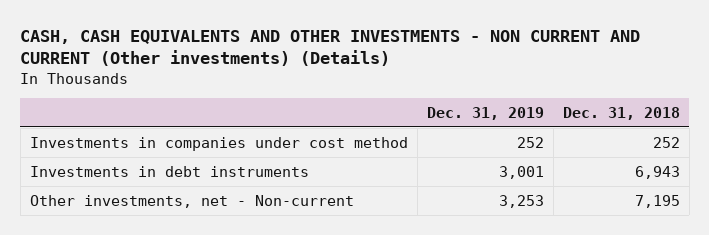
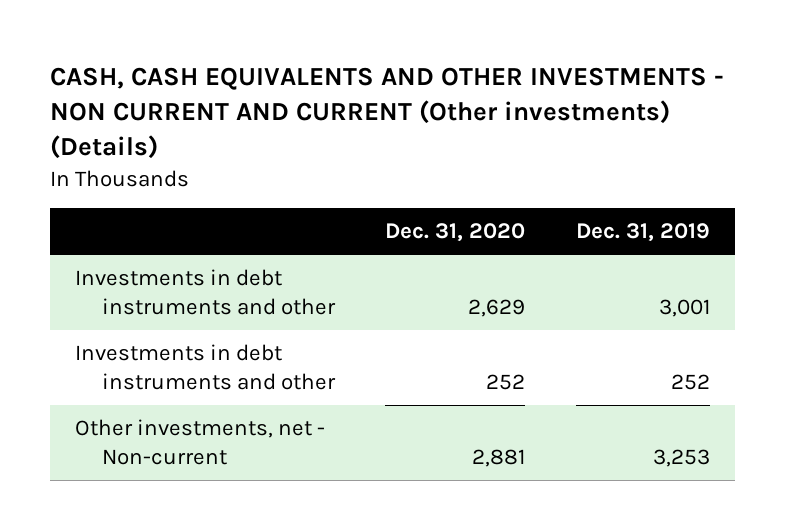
- | Dec. 31, 2019 | Dec. 31, 2018
+ | Dec. 31, 2020 | Dec. 31, 2019
- Investments in companies under cost method | 252 | 252
- Investments in debt instruments | 3,001 | 6,943
+ Investments in debt instruments and other | 2,629 | 3,001
+ Investments in debt instruments and other | 252 | 252

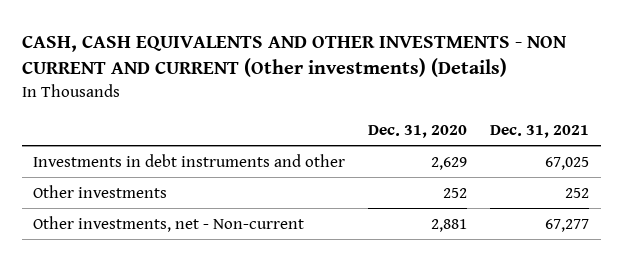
- | Dec. 31, 2020 | Dec. 31, 2019
+ | Dec. 31, 2020 | Dec. 31, 2021
- Investments in debt instruments and other | 252 | 252
+ Other investments | 252 | 252

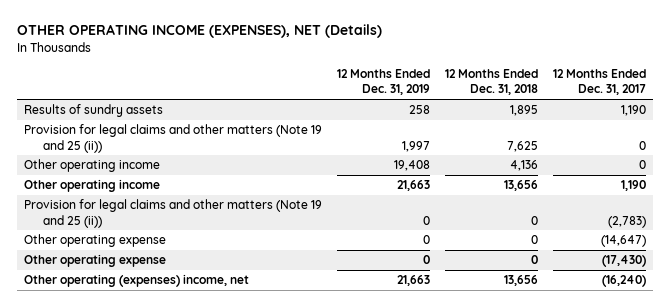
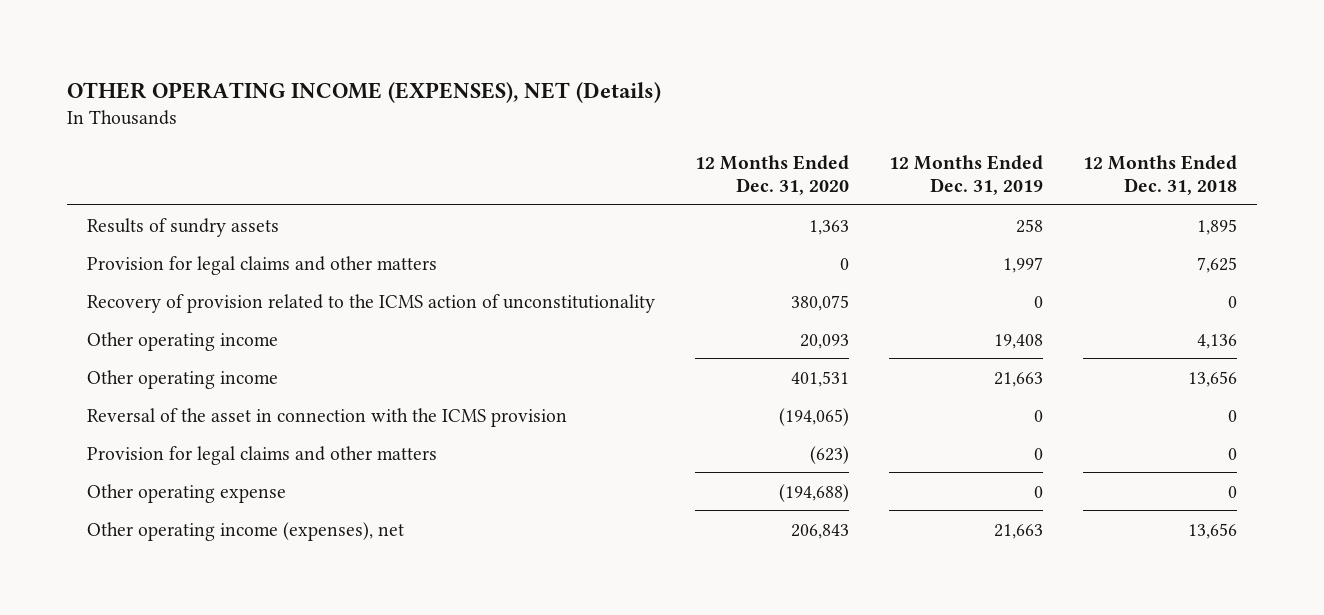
- | 12 Months Ended Dec. 31, 2019 | 12 Months Ended Dec. 31, 2018 | 12 Months Ended Dec. 31, 2017
+ | 12 Months Ended Dec. 31, 2020 | 12 Months Ended Dec. 31, 2019 | 12 Months Ended Dec. 31, 2018
- Provision for legal claims and other matters (Note 19 and 25 (ii)) | 1,997 | 7,625 | 0
+ Provision for legal claims and other matters | 0 | 1,997 | 7,625
+ Recovery of provision related to the ICMS action of unconstitutionality | 380,075 | 0 | 0
- Provision for legal claims and other matters (Note 19 and 25 (ii)) | 0 | 0 | (2,783)
- Other operating expense | 0 | 0 | (14,647)
+ Reversal of the asset in connection with the ICMS provision | (194,065) | 0 | 0
+ Provision for legal claims and other matters | (623) | 0 | 0
- Other operating (expenses) income, net | 21,663 | 13,656 | (16,240)
+ Other operating income (expenses), net | 206,843 | 21,663 | 13,656

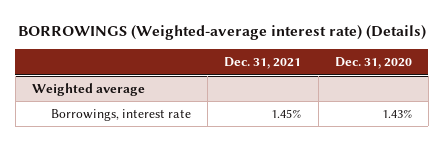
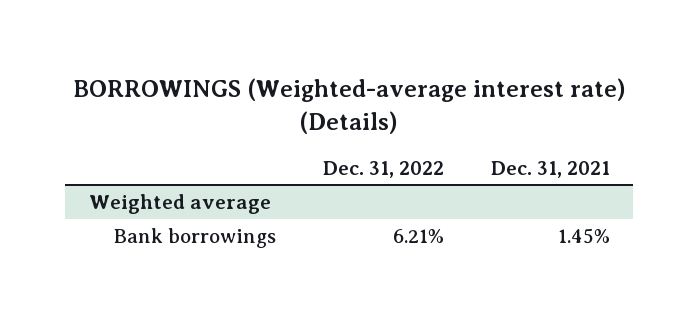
- | Dec. 31, 2021 | Dec. 31, 2020
+ | Dec. 31, 2022 | Dec. 31, 2021
@ Weighted average
- Borrowings, interest rate | 1.45% | 1.43%
+ Bank borrowings | 6.21% | 1.45%

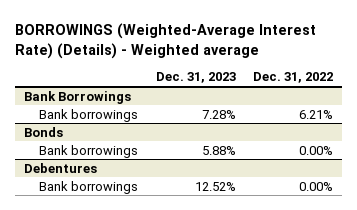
- BORROWINGS (Weighted-average interest rate) (Details)
+ BORROWINGS (Weighted-Average Interest Rate) (Details) - Weighted average
- | Dec. 31, 2022 | Dec. 31, 2021
+ | Dec. 31, 2023 | Dec. 31, 2022
- Weighted average
+ Bank Borrowings
+ Bonds
+ Bank borrowings | 5.88% | 0.00%
+ Debentures
+ Bank borrowings | 12.52% | 0.00%

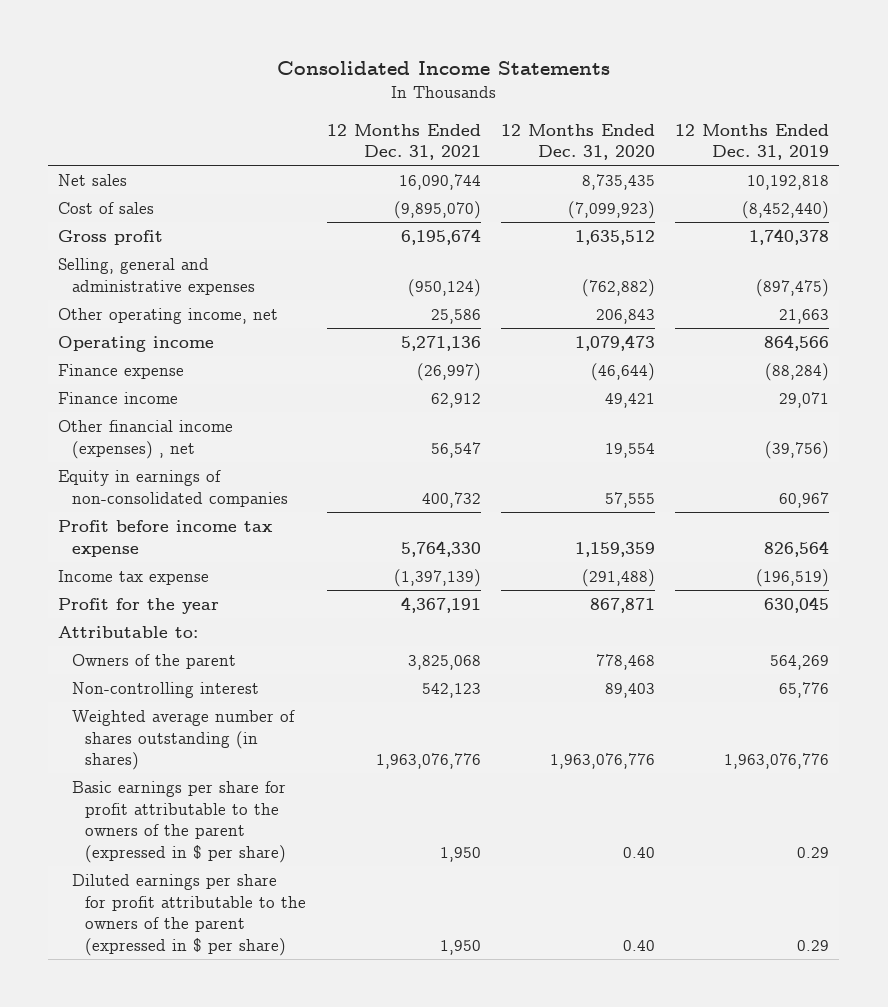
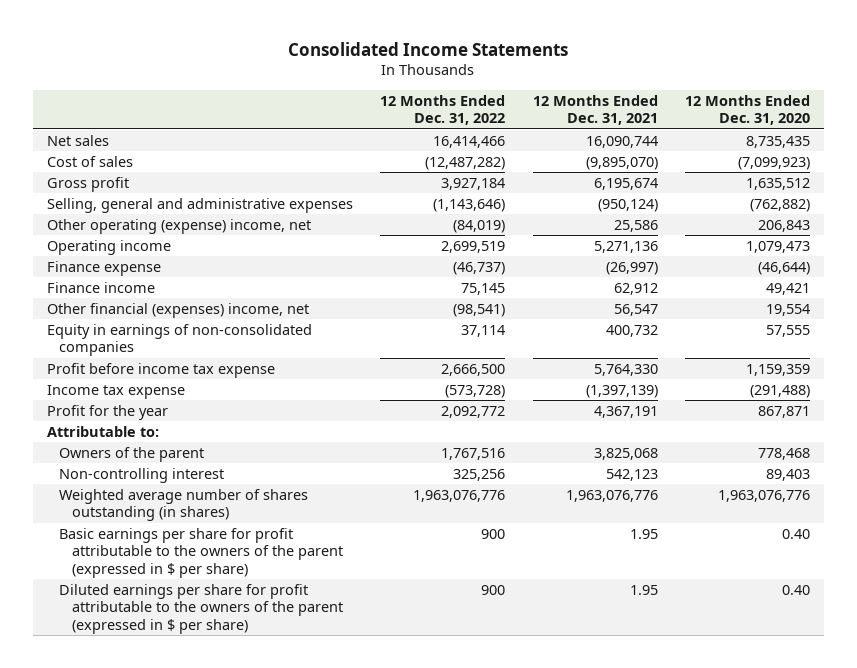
- | 12 Months Ended Dec. 31, 2021 | 12 Months Ended Dec. 31, 2020 | 12 Months Ended Dec. 31, 2019
+ | 12 Months Ended Dec. 31, 2022 | 12 Months Ended Dec. 31, 2021 | 12 Months Ended Dec. 31, 2020
- Other operating income, net | 25,586 | 206,843 | 21,663
+ Other operating (expense) income, net | (84,019) | 25,586 | 206,843
- Other financial income (expenses) , net | 56,547 | 19,554 | (39,756)
+ Other financial (expenses) income, net | (98,541) | 56,547 | 19,554
- Basic earnings per share for profit attributable to the owners of the parent (expressed in $ per share) | 1,950 | 0.40 | 0.29
- Diluted earnings per share for profit attributable to the owners of the parent (expressed in $ per share) | 1,950 | 0.40 | 0.29
+ Basic earnings per share for profit attributable to the owners of the parent (expressed in $ per share) | 900 | 1.95 | 0.40
+ Diluted earnings per share for profit attributable to the owners of the parent (expressed in $ per share) | 900 | 1.95 | 0.40

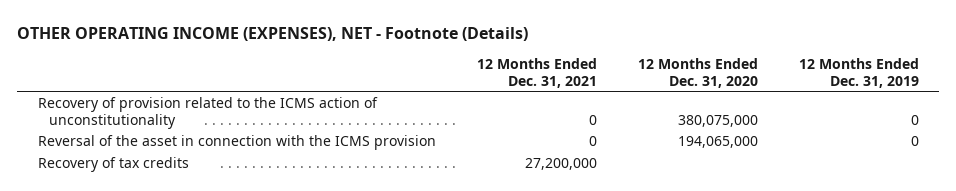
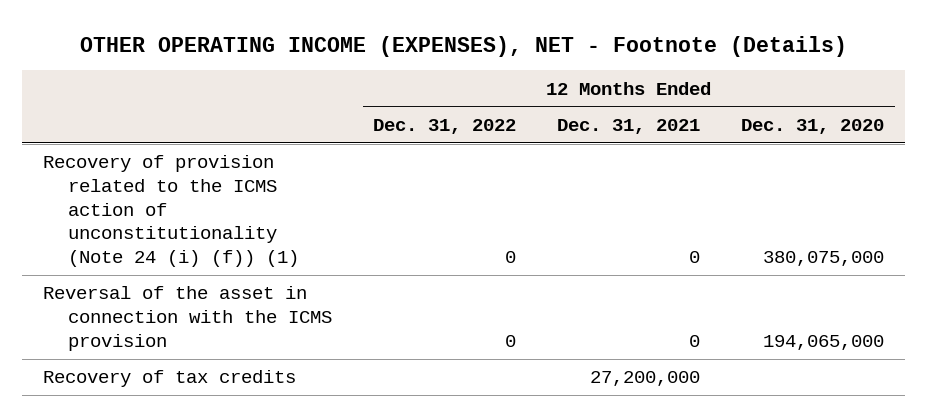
- | 12 Months Ended Dec. 31, 2021 | 12 Months Ended Dec. 31, 2020 | 12 Months Ended Dec. 31, 2019
+ | 12 Months Ended Dec. 31, 2022 | 12 Months Ended Dec. 31, 2021 | 12 Months Ended Dec. 31, 2020
- Recovery of provision related to the ICMS action of unconstitutionality | 0 | 380,075,000 | 0
+ Recovery of provision related to the ICMS action of unconstitutionality (Note 24 (i) (f)) (1) | 0 | 0 | 380,075,000

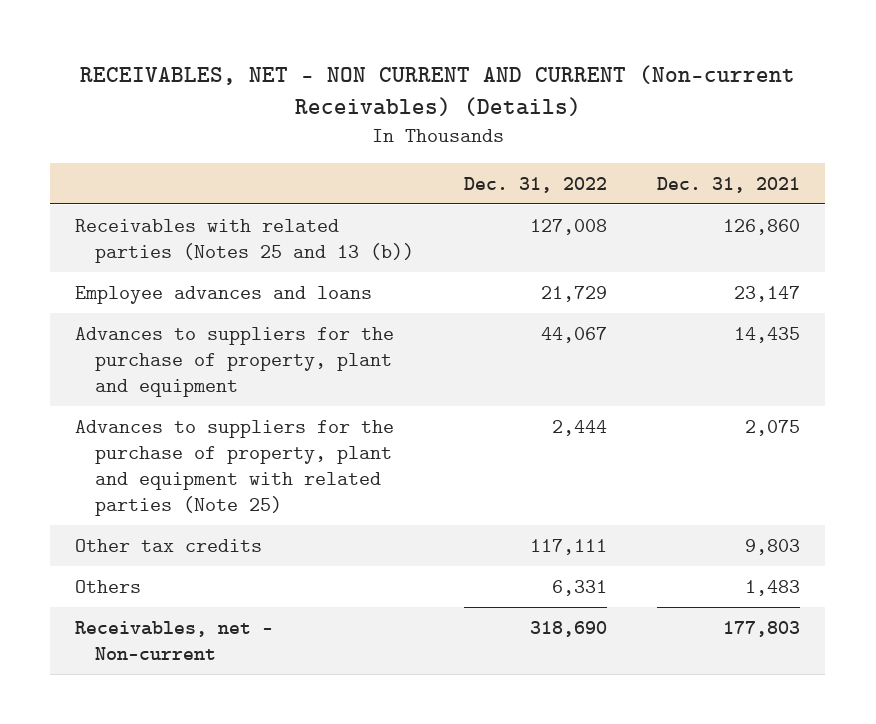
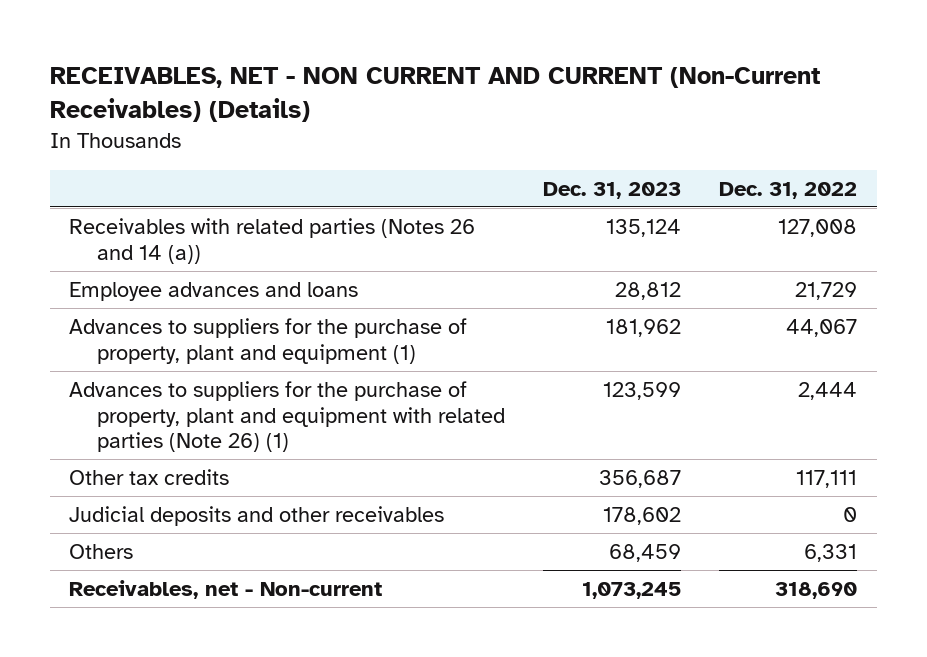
- RECEIVABLES, NET - NON CURRENT AND CURRENT (Non-current Receivables) (Details)
+ RECEIVABLES, NET - NON CURRENT AND CURRENT (Non-Current Receivables) (Details)
- | Dec. 31, 2022 | Dec. 31, 2021
+ | Dec. 31, 2023 | Dec. 31, 2022
- Receivables with related parties (Notes 25 and 13 (b)) | 127,008 | 126,860
+ Receivables with related parties (Notes 26 and 14 (a)) | 135,124 | 127,008
- Advances to suppliers for the purchase of property, plant and equipment | 44,067 | 14,435
- Advances to suppliers for the purchase of property, plant and equipment with related parties (Note 25) | 2,444 | 2,075
+ Advances to suppliers for the purchase of property, plant and equipment (1) | 181,962 | 44,067
+ Advances to suppliers for the purchase of property, plant and equipment with related parties (Note 26) (1) | 123,599 | 2,444
+ Judicial deposits and other receivables | 178,602 | 0

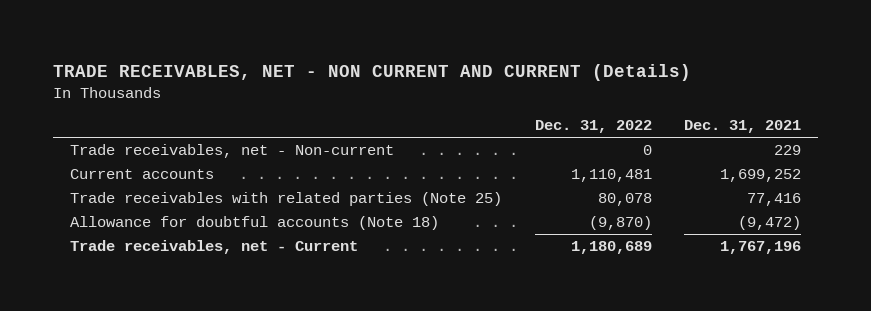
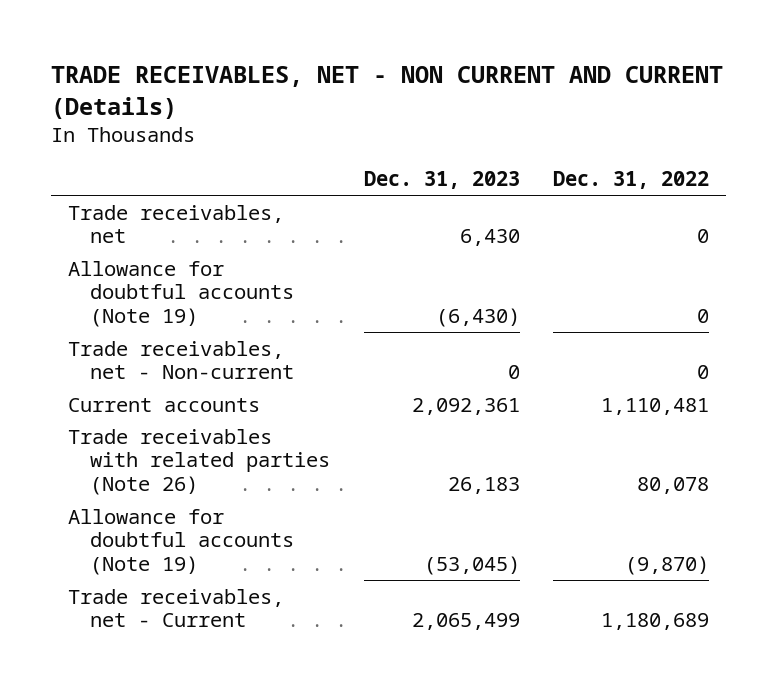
- | Dec. 31, 2022 | Dec. 31, 2021
+ | Dec. 31, 2023 | Dec. 31, 2022
+ Trade receivables, net | 6,430 | 0
+ Allowance for doubtful accounts (Note 19) | (6,430) | 0
- Trade receivables with related parties (Note 25) | 80,078 | 77,416
- Allowance for doubtful accounts (Note 18) | (9,870) | (9,472)
+ Trade receivables with related parties (Note 26) | 26,183 | 80,078
+ Allowance for doubtful accounts (Note 19) | (53,045) | (9,870)

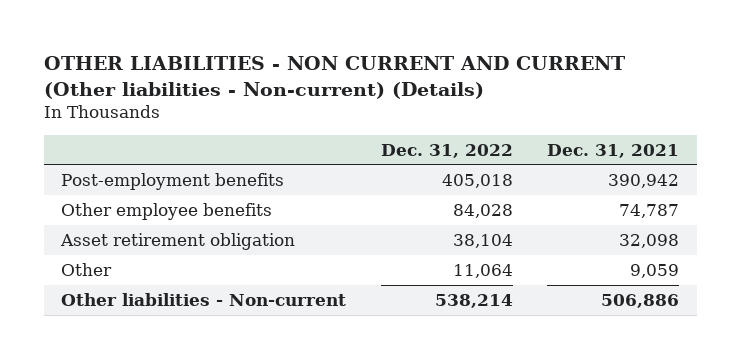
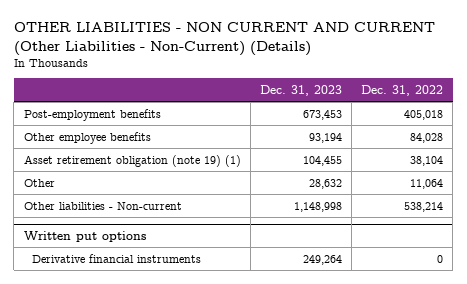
- OTHER LIABILITIES - NON CURRENT AND CURRENT (Other liabilities - Non-current) (Details)
+ OTHER LIABILITIES - NON CURRENT AND CURRENT (Other Liabilities - Non-Current) (Details)
- | Dec. 31, 2022 | Dec. 31, 2021
+ | Dec. 31, 2023 | Dec. 31, 2022
- Asset retirement obligation | 38,104 | 32,098
+ Asset retirement obligation (note 19) (1) | 104,455 | 38,104
+ Written put options
+ Derivative financial instruments | 249,264 | 0

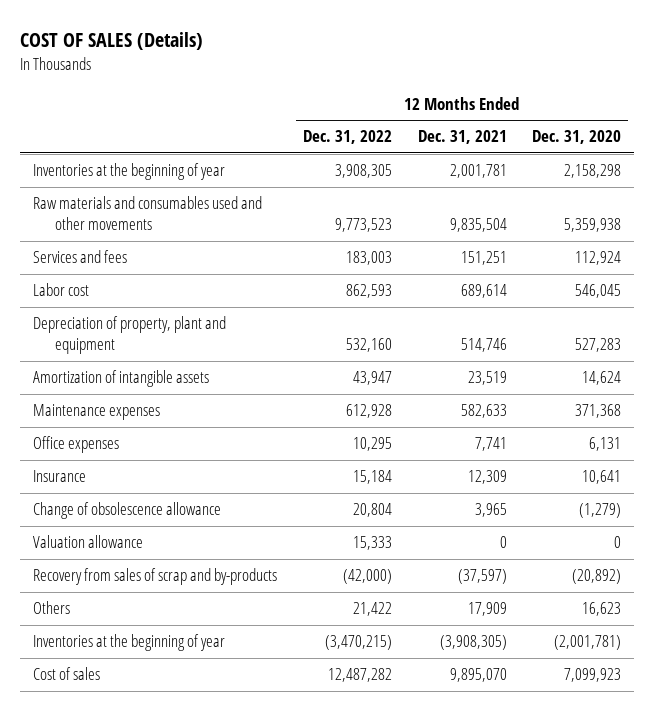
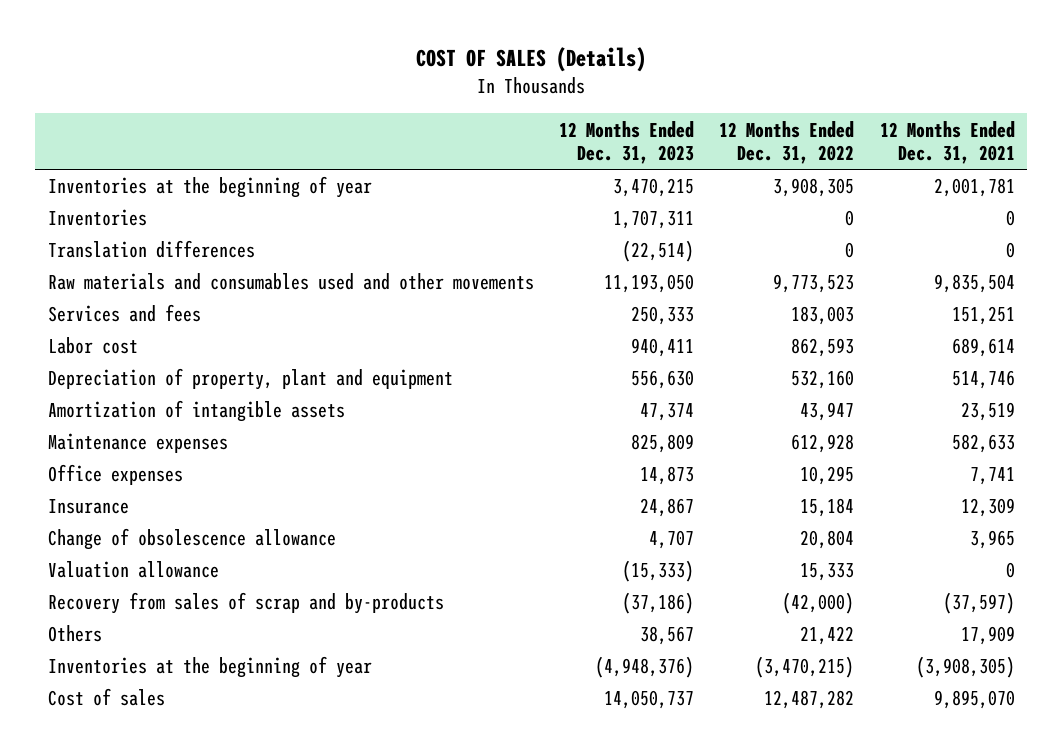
- | 12 Months Ended Dec. 31, 2022 | 12 Months Ended Dec. 31, 2021 | 12 Months Ended Dec. 31, 2020
+ | 12 Months Ended Dec. 31, 2023 | 12 Months Ended Dec. 31, 2022 | 12 Months Ended Dec. 31, 2021
+ Inventories | 1,707,311 | 0 | 0
+ Translation differences | (22,514) | 0 | 0

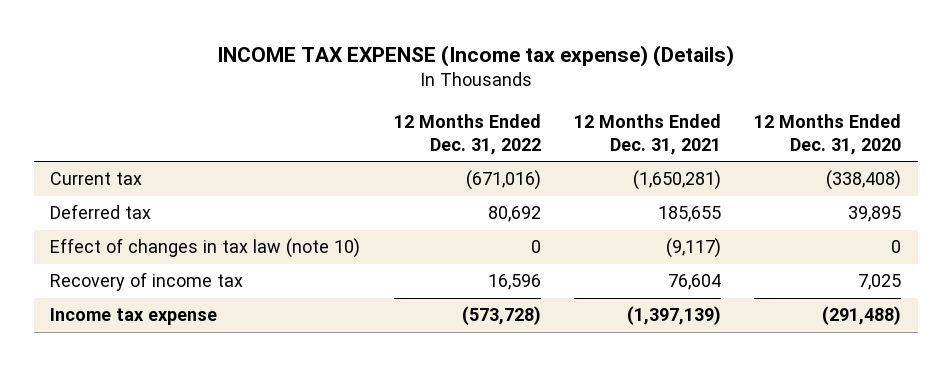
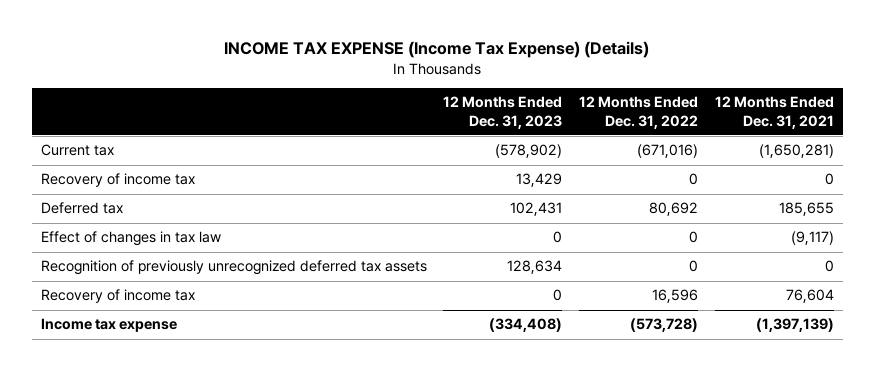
- INCOME TAX EXPENSE (Income tax expense) (Details)
+ INCOME TAX EXPENSE (Income Tax Expense) (Details)
- | 12 Months Ended Dec. 31, 2022 | 12 Months Ended Dec. 31, 2021 | 12 Months Ended Dec. 31, 2020
+ | 12 Months Ended Dec. 31, 2023 | 12 Months Ended Dec. 31, 2022 | 12 Months Ended Dec. 31, 2021
+ Recovery of income tax | 13,429 | 0 | 0
- Effect of changes in tax law (note 10) | 0 | (9,117) | 0
+ Effect of changes in tax law | 0 | 0 | (9,117)
+ Recognition of previously unrecognized deferred tax assets | 128,634 | 0 | 0

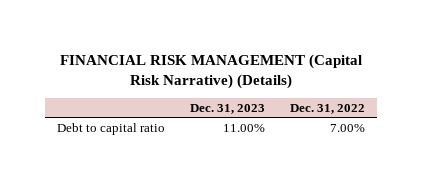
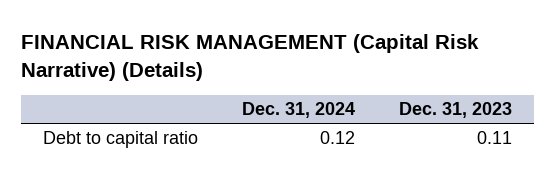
- | Dec. 31, 2023 | Dec. 31, 2022
+ | Dec. 31, 2024 | Dec. 31, 2023
- Debt to capital ratio | 11.00% | 7.00%
+ Debt to capital ratio | 0.12 | 0.11

